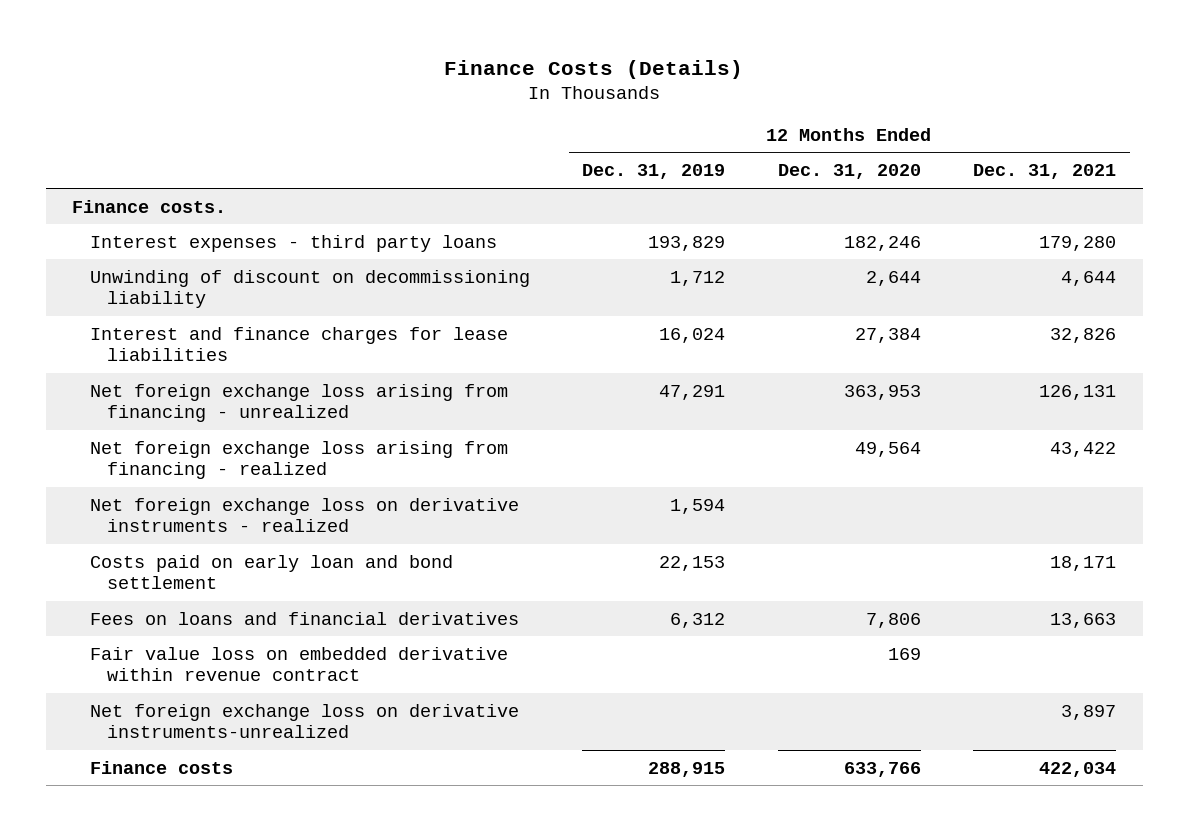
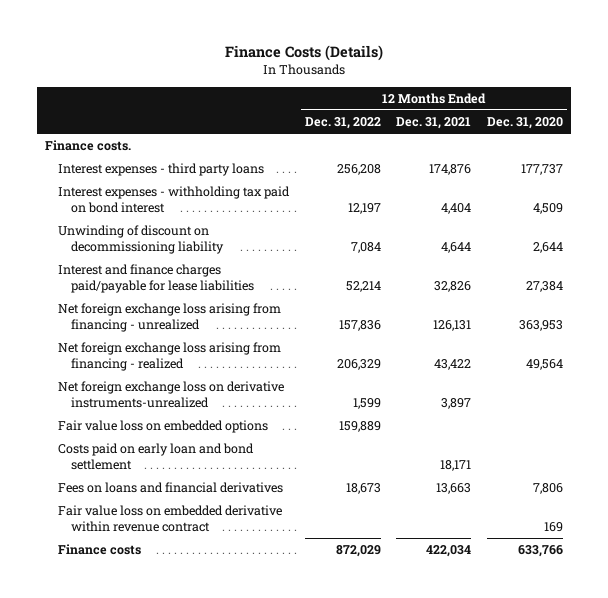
- | 12 Months Ended Dec. 31, 2019 | 12 Months Ended Dec. 31, 2020 | 12 Months Ended Dec. 31, 2021
+ | 12 Months Ended Dec. 31, 2022 | 12 Months Ended Dec. 31, 2021 | 12 Months Ended Dec. 31, 2020
- Interest expenses - third party loans | 193,829 | 182,246 | 179,280
+ Interest expenses - third party loans | 256,208 | 174,876 | 177,737
+ Interest expenses - withholding tax paid on bond interest | 12,197 | 4,404 | 4,509
- Interest and finance charges for lease liabilities | 16,024 | 27,384 | 32,826
+ Interest and finance charges paid/payable for lease liabilities | 52,214 | 32,826 | 27,384
- Net foreign exchange loss on derivative instruments - realized | 1,594 | |
moved up: Net foreign exchange loss on derivative instruments-unrealized | 1,599 | 3,897 |
+ Fair value loss on embedded options | 159,889 | |

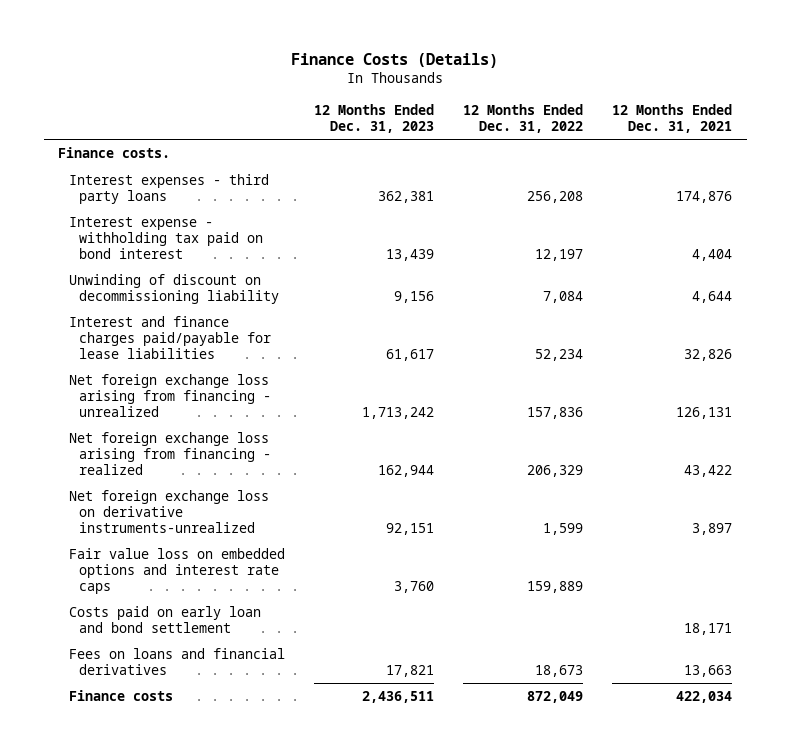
- | 12 Months Ended Dec. 31, 2022 | 12 Months Ended Dec. 31, 2021 | 12 Months Ended Dec. 31, 2020
+ | 12 Months Ended Dec. 31, 2023 | 12 Months Ended Dec. 31, 2022 | 12 Months Ended Dec. 31, 2021
- Interest expenses - withholding tax paid on bond interest | 12,197 | 4,404 | 4,509
+ Interest expense - withholding tax paid on bond interest | 13,439 | 12,197 | 4,404
- Interest and finance charges paid/payable for lease liabilities | 52,214 | 32,826 | 27,384
+ Interest and finance charges paid/payable for lease liabilities | 61,617 | 52,234 | 32,826
- Fair value loss on embedded options | 159,889 | |
+ Fair value loss on embedded options and interest rate caps | 3,760 | 159,889 |
- Fair value loss on embedded derivative within revenue contract | | | 169
- Finance costs | 872,029 | 422,034 | 633,766
+ Finance costs | 2,436,511 | 872,049 | 422,034

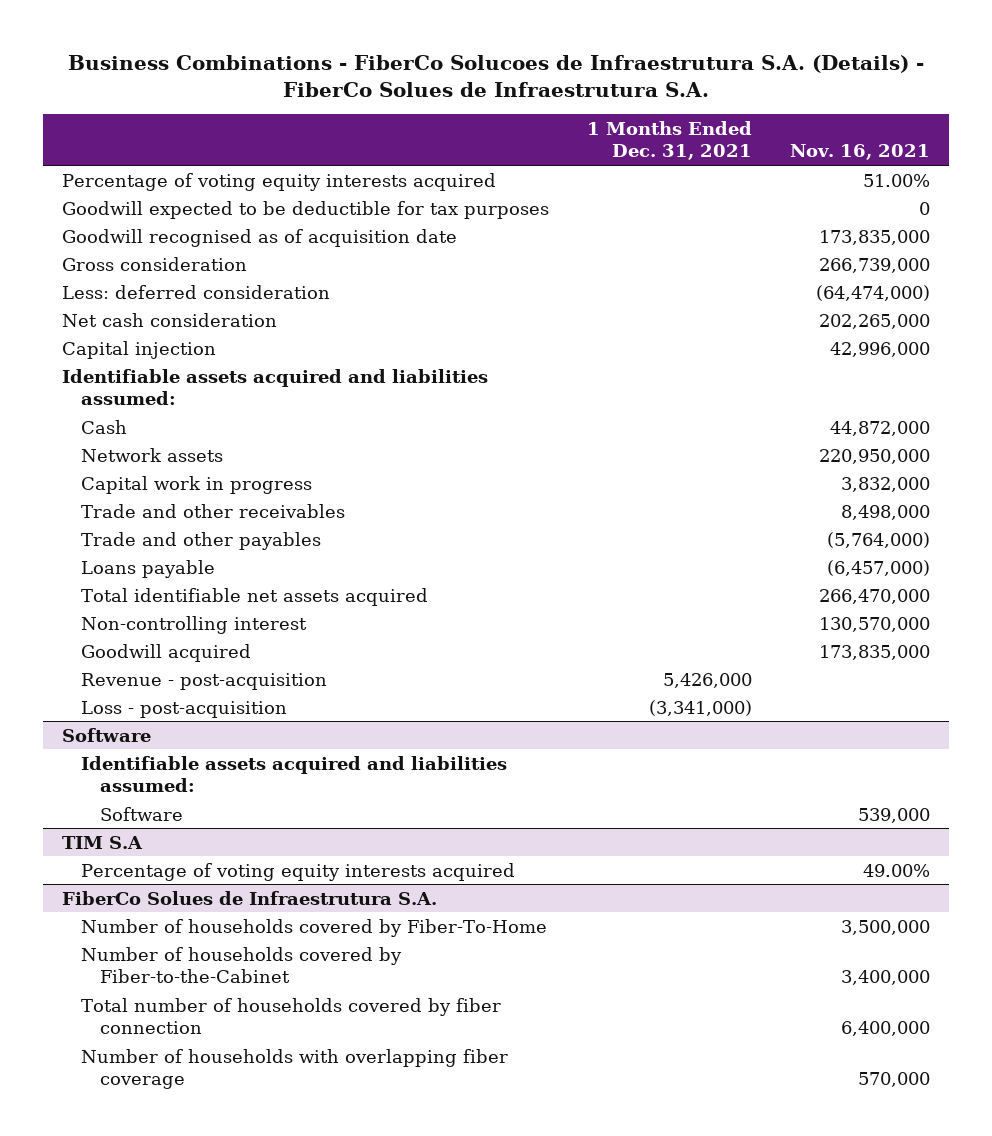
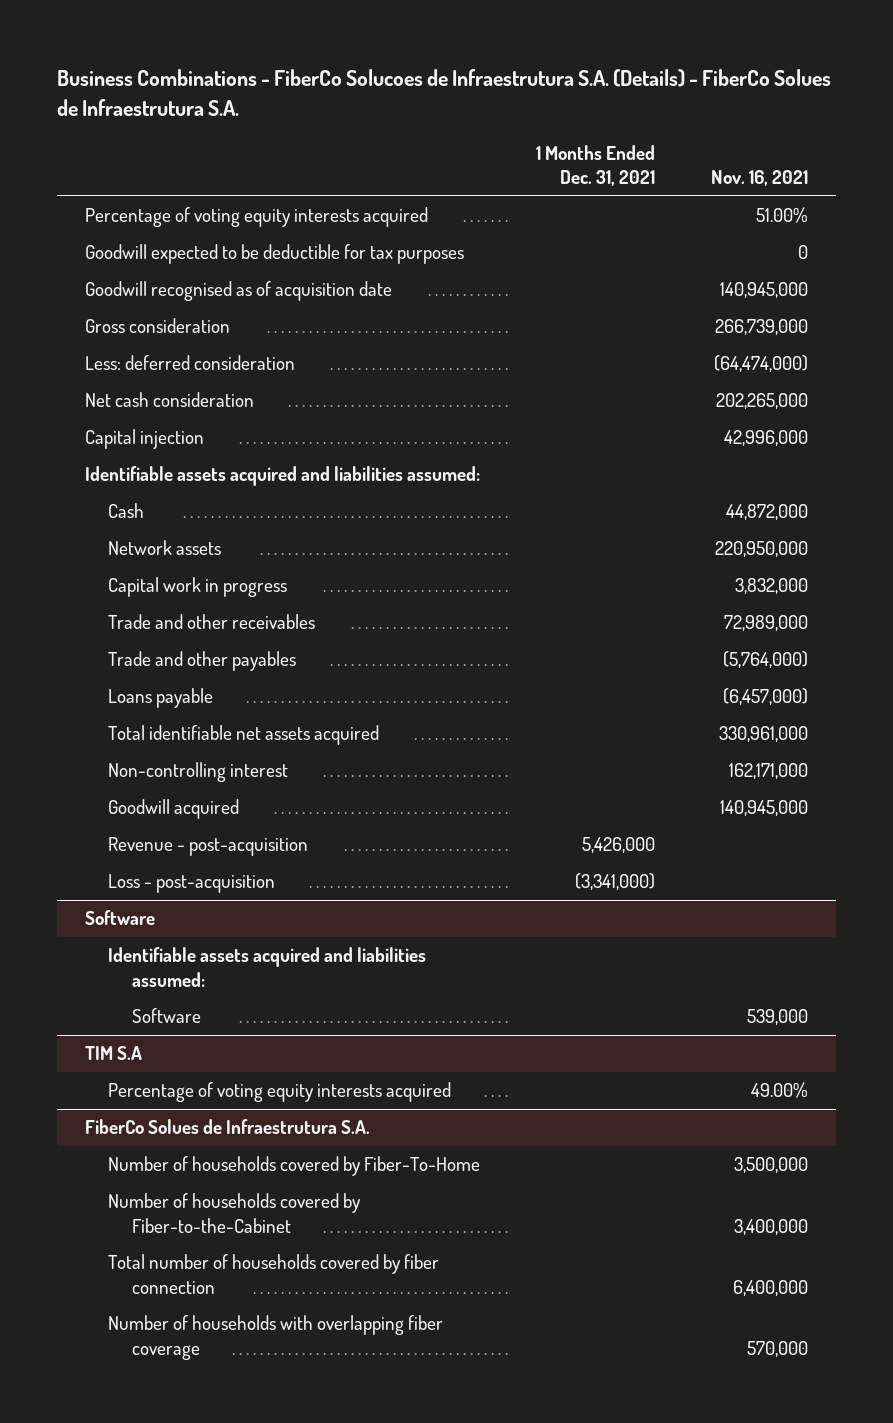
- Goodwill recognised as of acquisition date | | 173,835,000
+ Goodwill recognised as of acquisition date | | 140,945,000
- Trade and other receivables | | 8,498,000
+ Trade and other receivables | | 72,989,000
- Total identifiable net assets acquired | | 266,470,000
- Non-controlling interest | | 130,570,000
- Goodwill acquired | | 173,835,000
+ Total identifiable net assets acquired | | 330,961,000
+ Non-controlling interest | | 162,171,000
+ Goodwill acquired | | 140,945,000

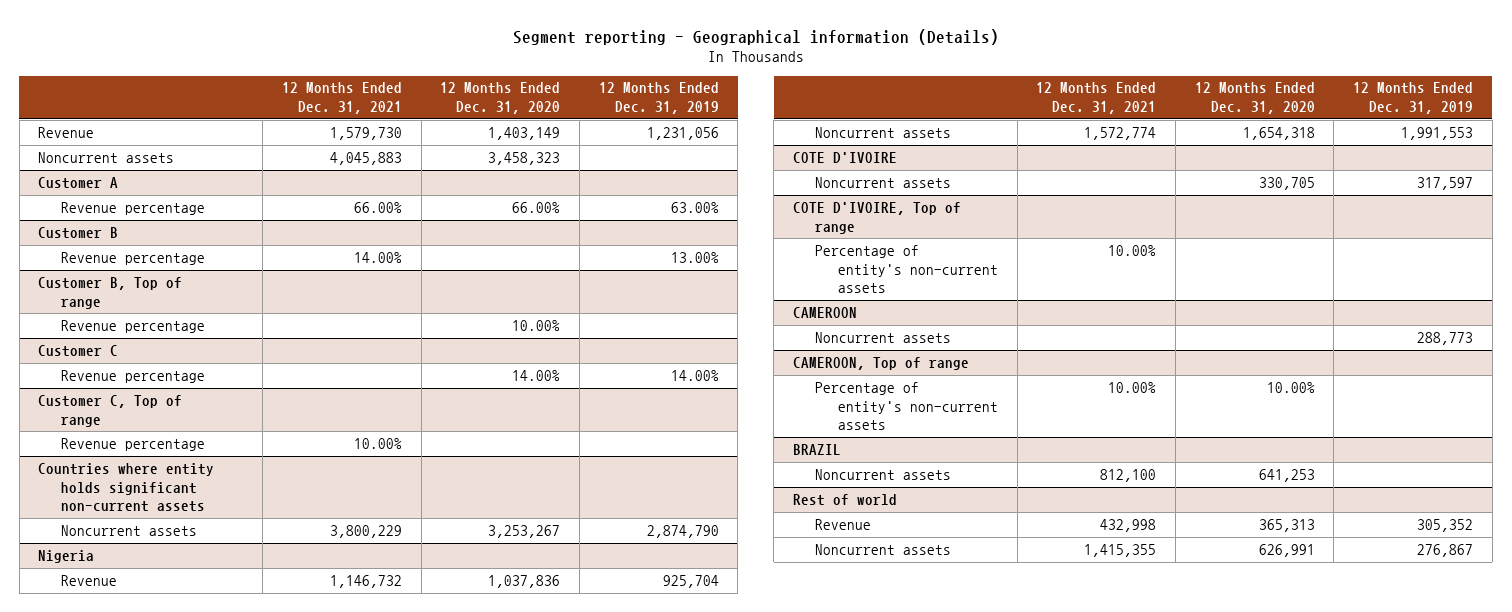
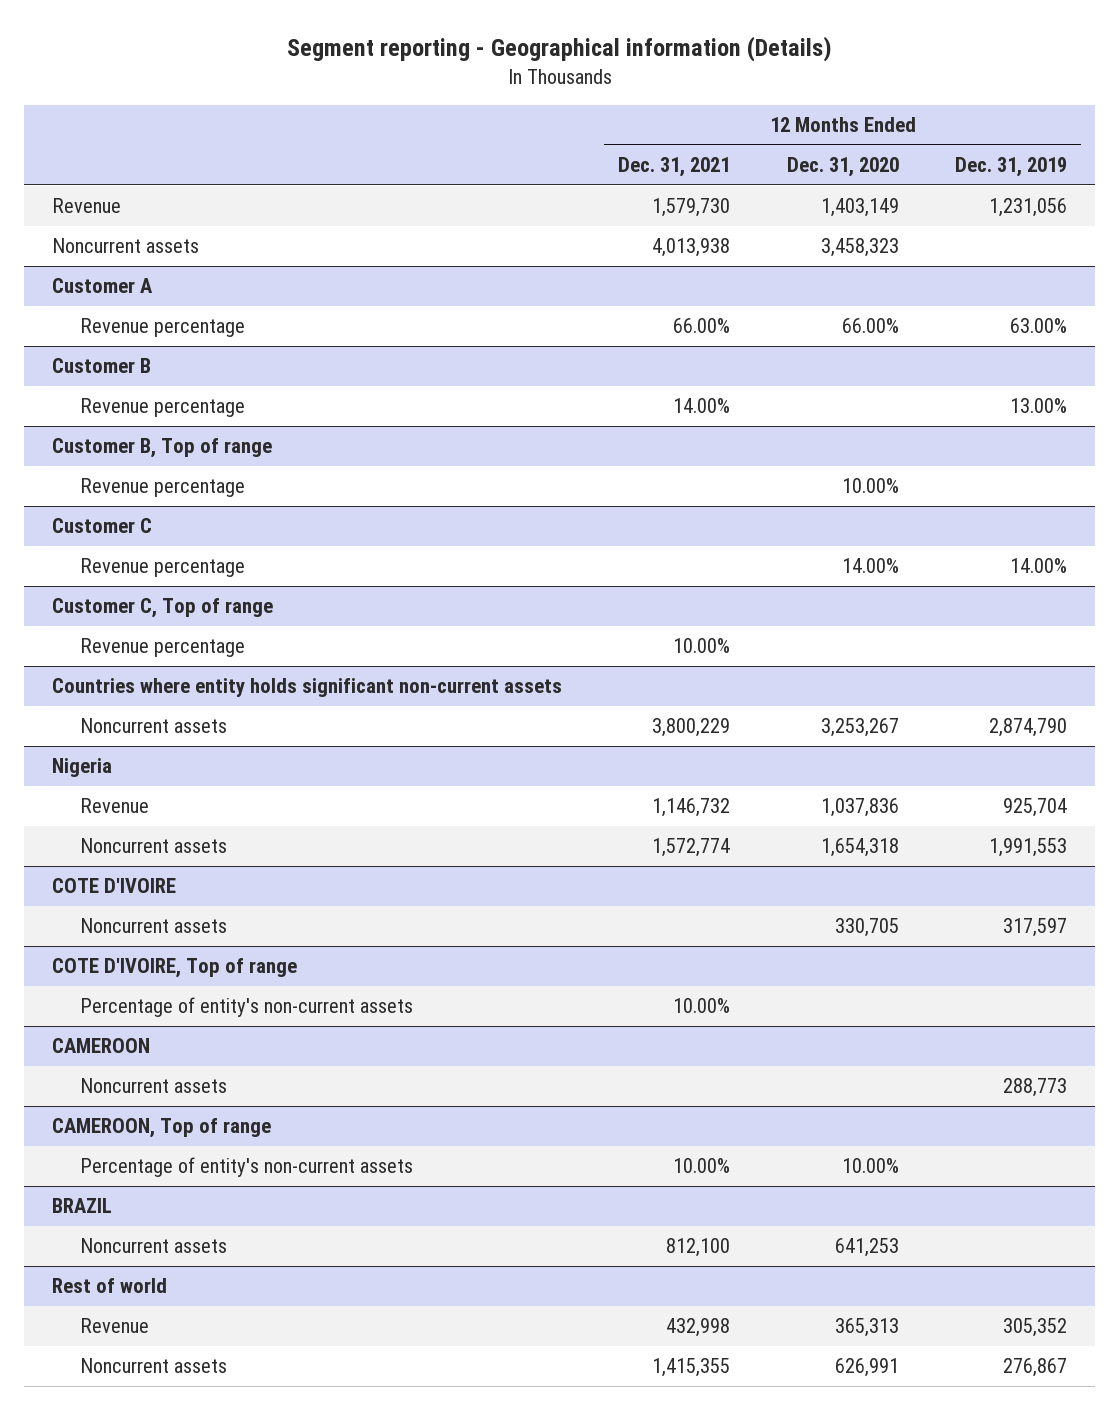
- Noncurrent assets | 4,045,883 | 3,458,323 |
+ Noncurrent assets | 4,013,938 | 3,458,323 |

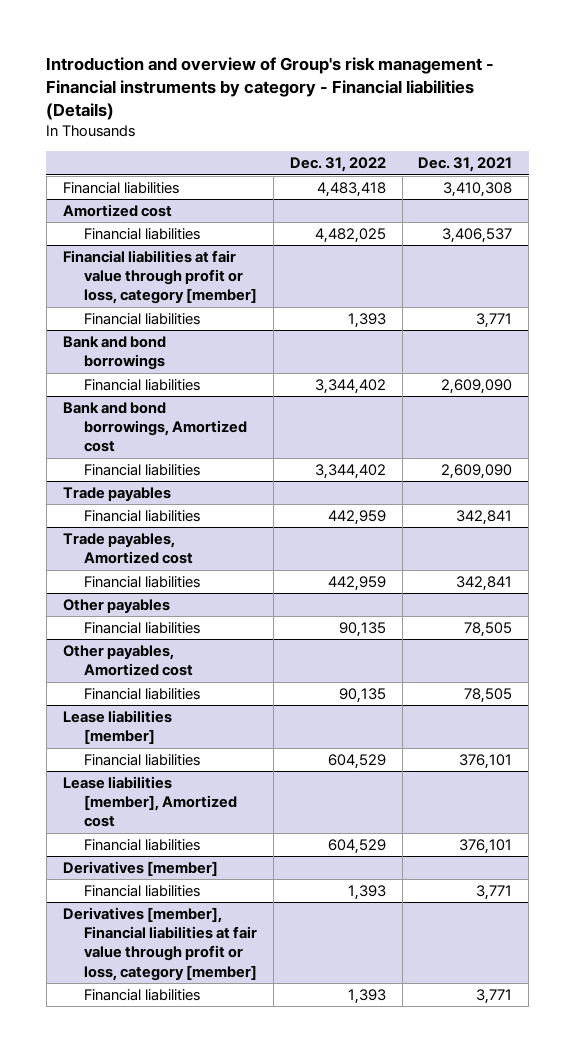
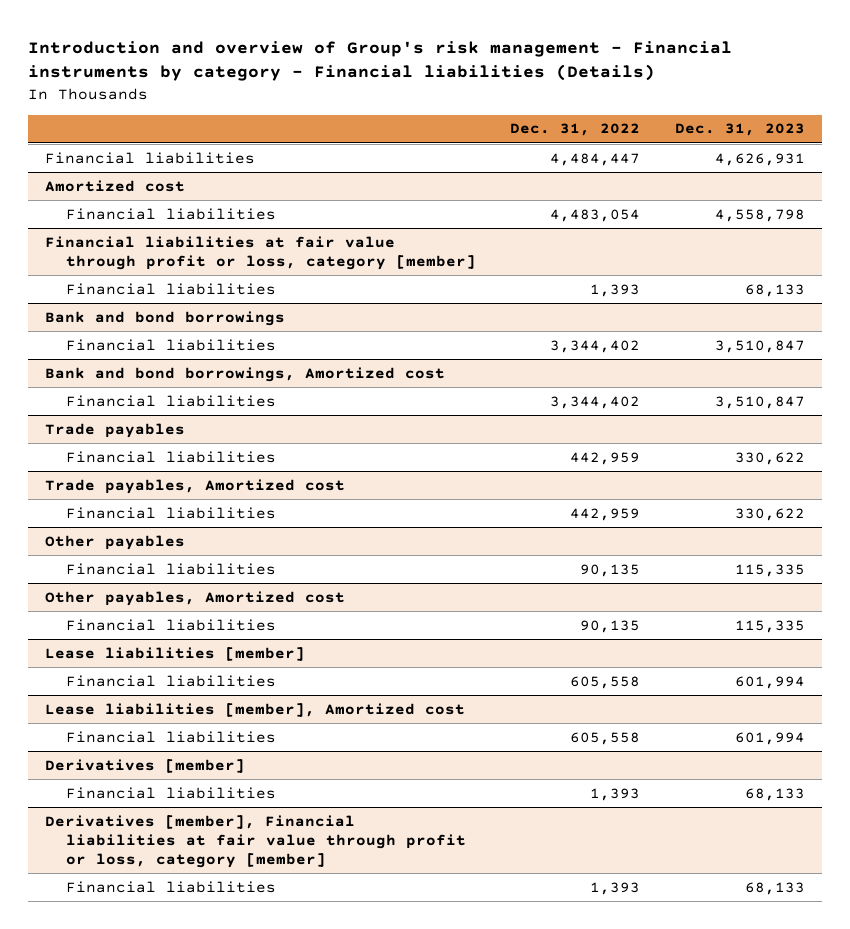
- | Dec. 31, 2022 | Dec. 31, 2021
+ | Dec. 31, 2022 | Dec. 31, 2023
- Financial liabilities | 4,483,418 | 3,410,308
+ Financial liabilities | 4,484,447 | 4,626,931
@ Amortized cost
- Financial liabilities | 4,482,025 | 3,406,537
+ Financial liabilities | 4,483,054 | 4,558,798
@ Lease liabilities [member]
- Financial liabilities | 604,529 | 376,101
+ Financial liabilities | 605,558 | 601,994
@ Lease liabilities [member], Amortized cost
- Financial liabilities | 604,529 | 376,101
+ Financial liabilities | 605,558 | 601,994

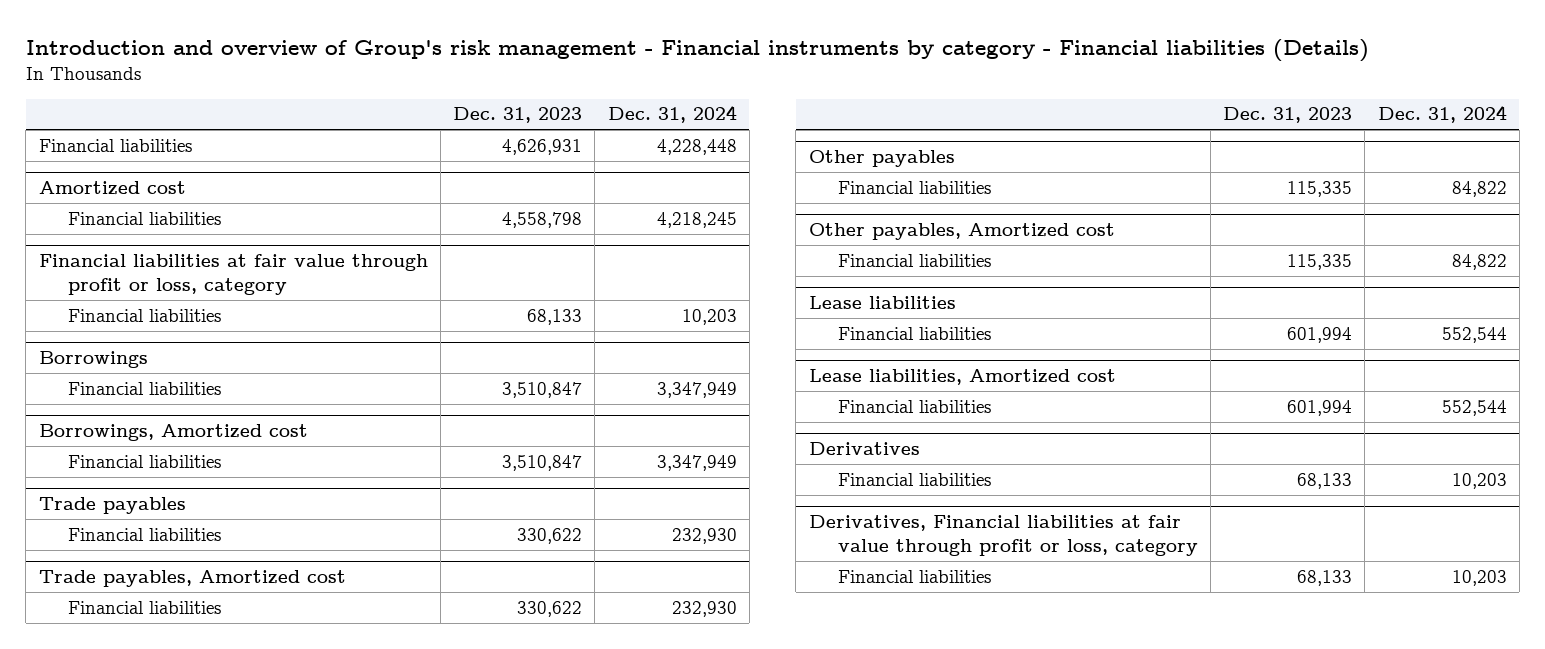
- | Dec. 31, 2022 | Dec. 31, 2023
+ | Dec. 31, 2023 | Dec. 31, 2024
- Financial liabilities at fair value through profit or loss, category [member]
+ Financial liabilities at fair value through profit or loss, category
- Bank and bond borrowings
+ Borrowings
- Bank and bond borrowings, Amortized cost
+ Borrowings, Amortized cost
- Lease liabilities [member]
+ Lease liabilities
- Lease liabilities [member], Amortized cost
+ Lease liabilities, Amortized cost
- Derivatives [member]
+ Derivatives
- Derivatives [member], Financial liabilities at fair value through profit or loss, category [member]
+ Derivatives, Financial liabilities at fair value through profit or loss, category

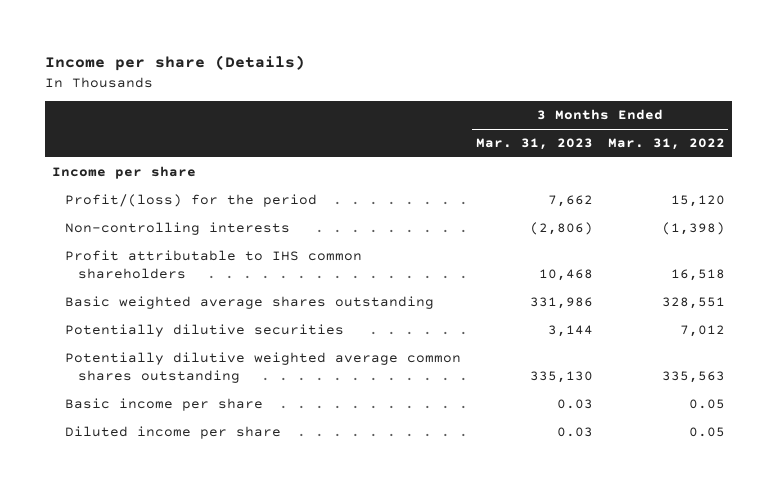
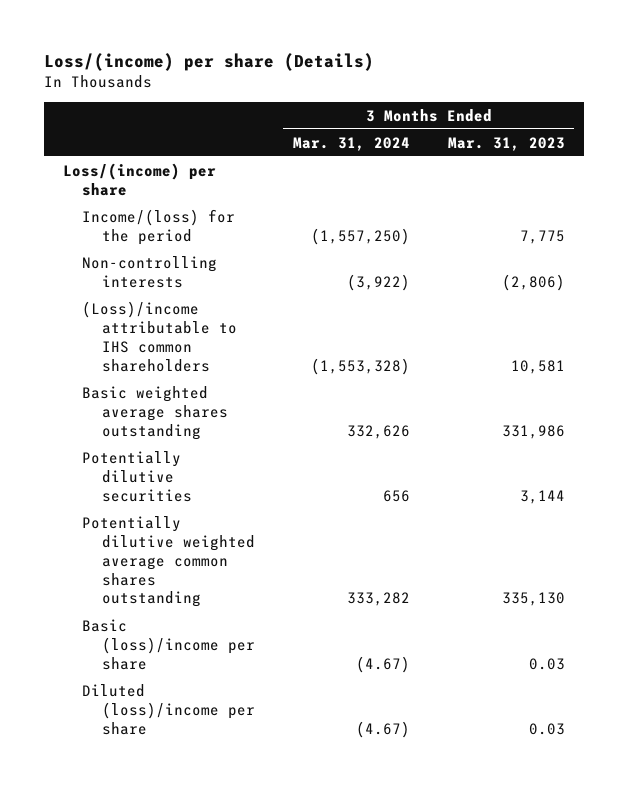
- Income per share (Details)
+ Loss/(income) per share (Details)
- | 3 Months Ended Mar. 31, 2023 | 3 Months Ended Mar. 31, 2022
+ | 3 Months Ended Mar. 31, 2024 | 3 Months Ended Mar. 31, 2023
- Income per share
- Profit/(loss) for the period | 7,662 | 15,120
+ Loss/(income) per share
+ Income/(loss) for the period | (1,557,250) | 7,775
- Profit attributable to IHS common shareholders | 10,468 | 16,518
+ (Loss)/income attributable to IHS common shareholders | (1,553,328) | 10,581
- Basic income per share | 0.03 | 0.05
- Diluted income per share | 0.03 | 0.05
+ Basic (loss)/income per share | (4.67) | 0.03
+ Diluted (loss)/income per share | (4.67) | 0.03

